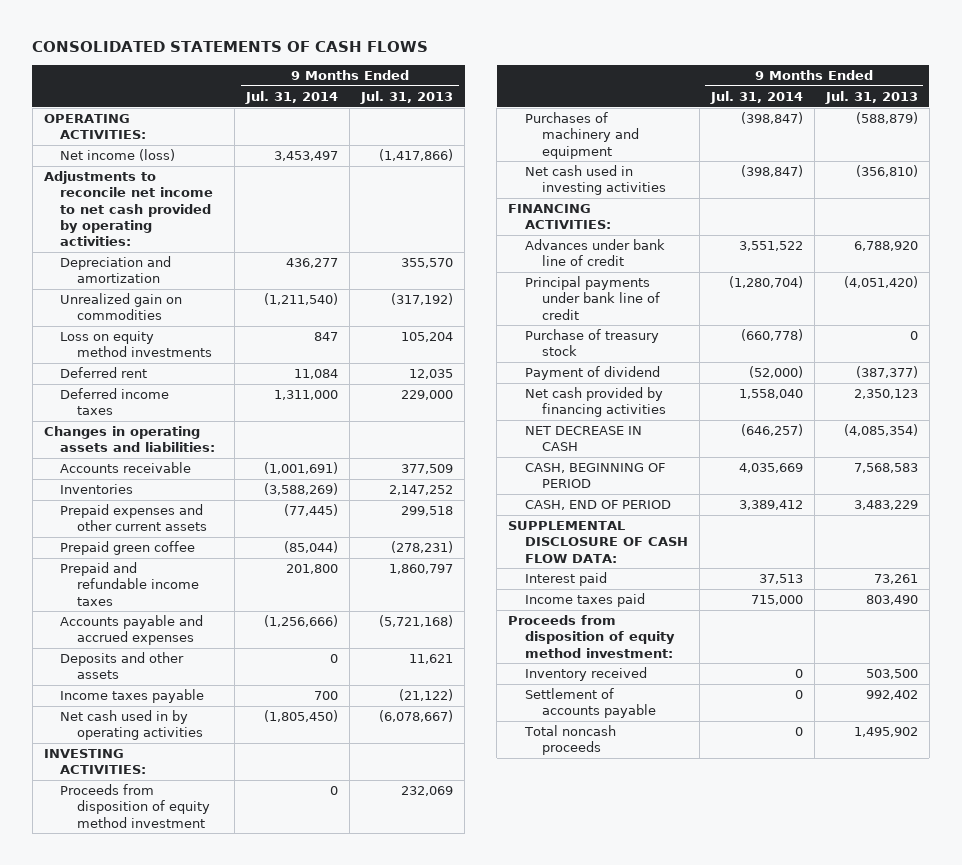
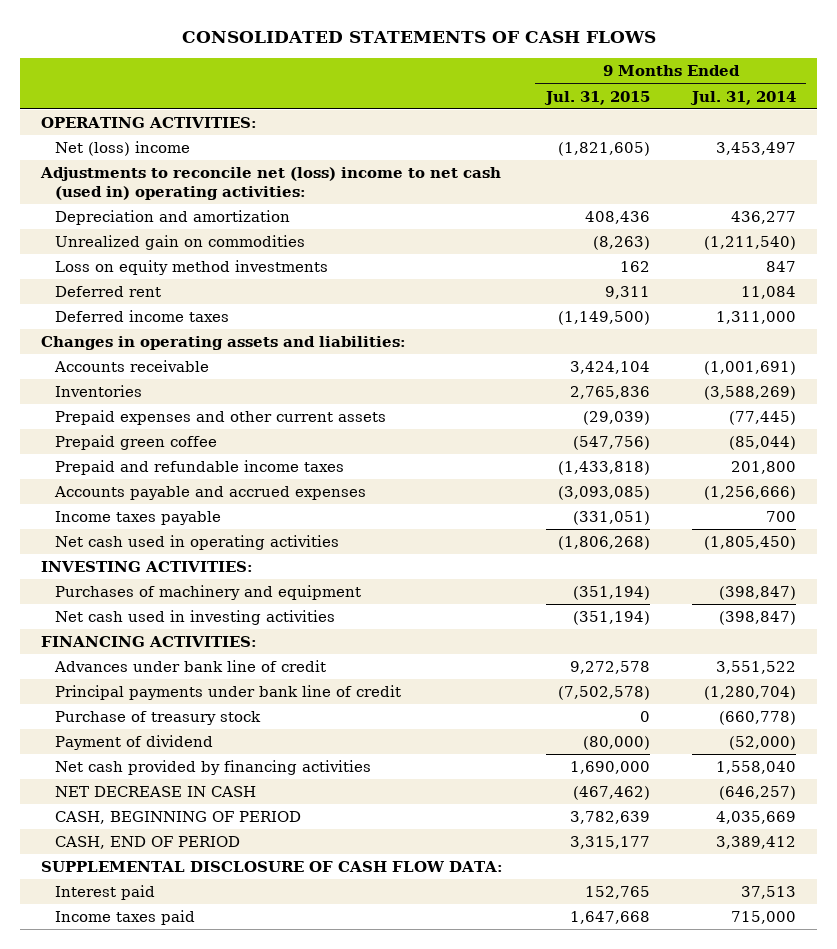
- | 9 Months Ended Jul. 31, 2014 | 9 Months Ended Jul. 31, 2013
+ | 9 Months Ended Jul. 31, 2015 | 9 Months Ended Jul. 31, 2014
- Net income (loss) | 3,453,497 | (1,417,866)
- Adjustments to reconcile net income to net cash provided by operating activities:
+ Net (loss) income | (1,821,605) | 3,453,497
+ Adjustments to reconcile net (loss) income to net cash (used in) operating activities:
- Deposits and other assets | 0 | 11,621
- Net cash used in by operating activities | (1,805,450) | (6,078,667)
+ Net cash used in operating activities | (1,806,268) | (1,805,450)
- Proceeds from disposition of equity method investment | 0 | 232,069
- Proceeds from disposition of equity method investment:
- Inventory received | 0 | 503,500
- Settlement of accounts payable | 0 | 992,402
- Total noncash proceeds | 0 | 1,495,902

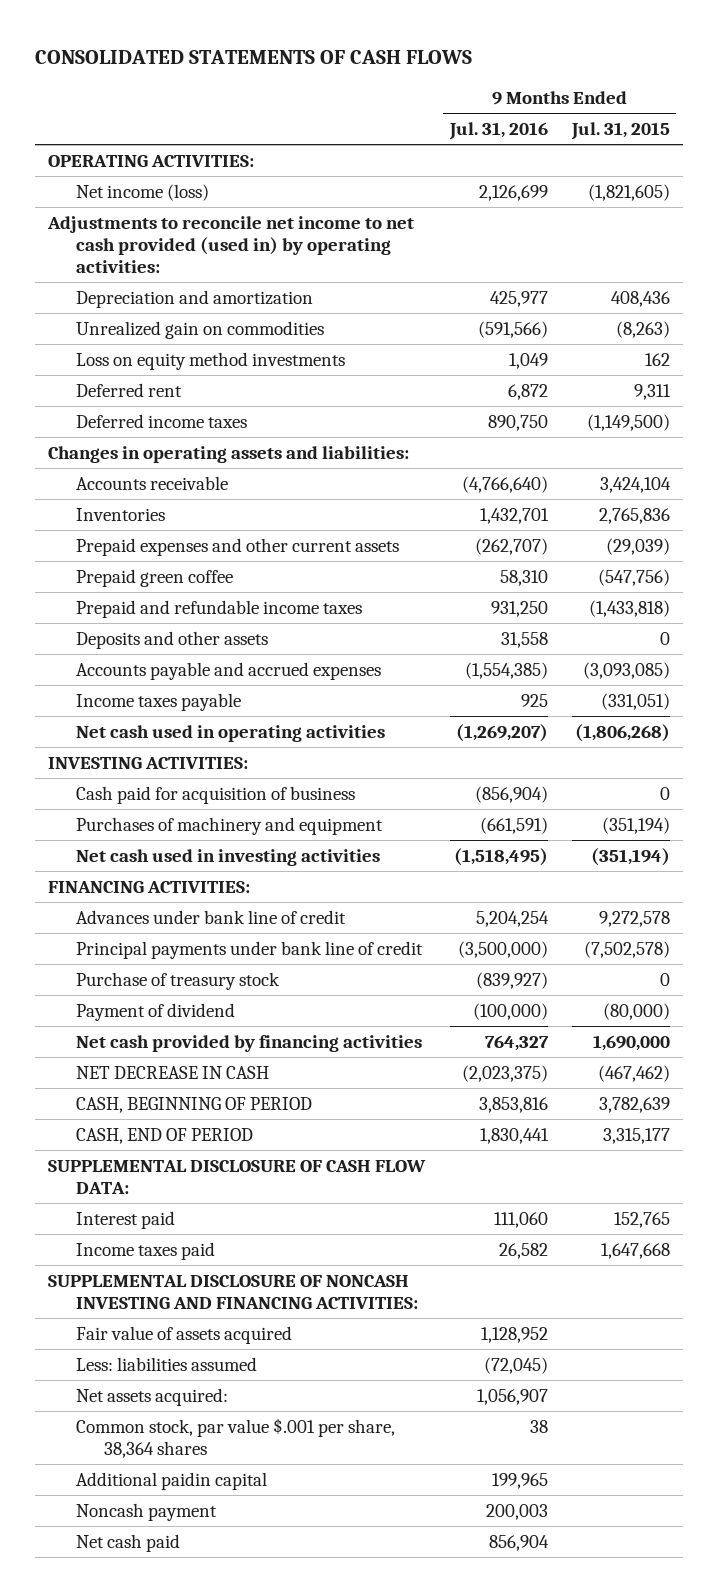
- | 9 Months Ended Jul. 31, 2015 | 9 Months Ended Jul. 31, 2014
+ | 9 Months Ended Jul. 31, 2016 | 9 Months Ended Jul. 31, 2015
- Net (loss) income | (1,821,605) | 3,453,497
- Adjustments to reconcile net (loss) income to net cash (used in) operating activities:
+ Net income (loss) | 2,126,699 | (1,821,605)
+ Adjustments to reconcile net income to net cash provided (used in) by operating activities:
+ Deposits and other assets | 31,558 | 0
+ Cash paid for acquisition of business | (856,904) | 0
+ SUPPLEMENTAL DISCLOSURE OF NONCASH INVESTING AND FINANCING ACTIVITIES:
+ Fair value of assets acquired | 1,128,952 |
+ Less: liabilities assumed | (72,045) |
+ Net assets acquired: | 1,056,907 |
+ Common stock, par value $.001 per share, 38,364 shares | 38 |
+ Additional paidin capital | 199,965 |
+ Noncash payment | 200,003 |
+ Net cash paid | 856,904 |

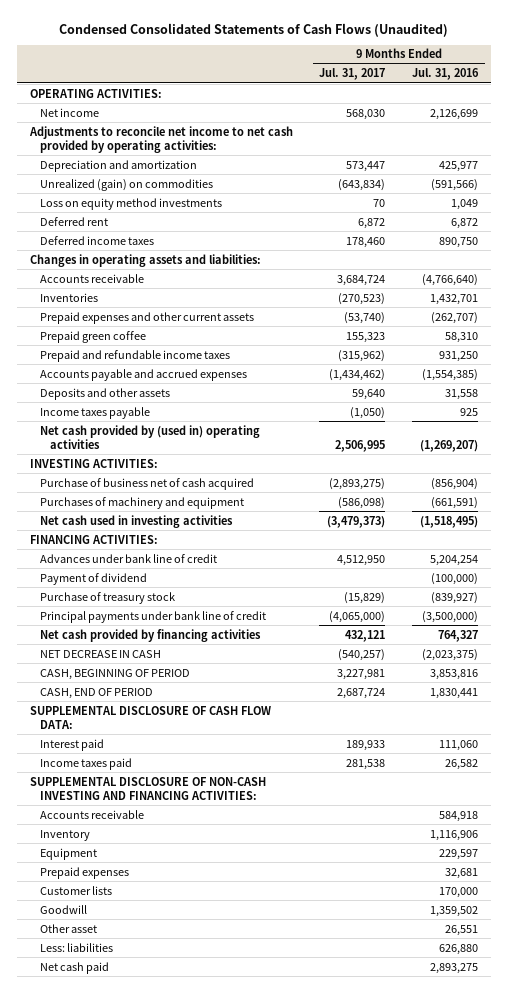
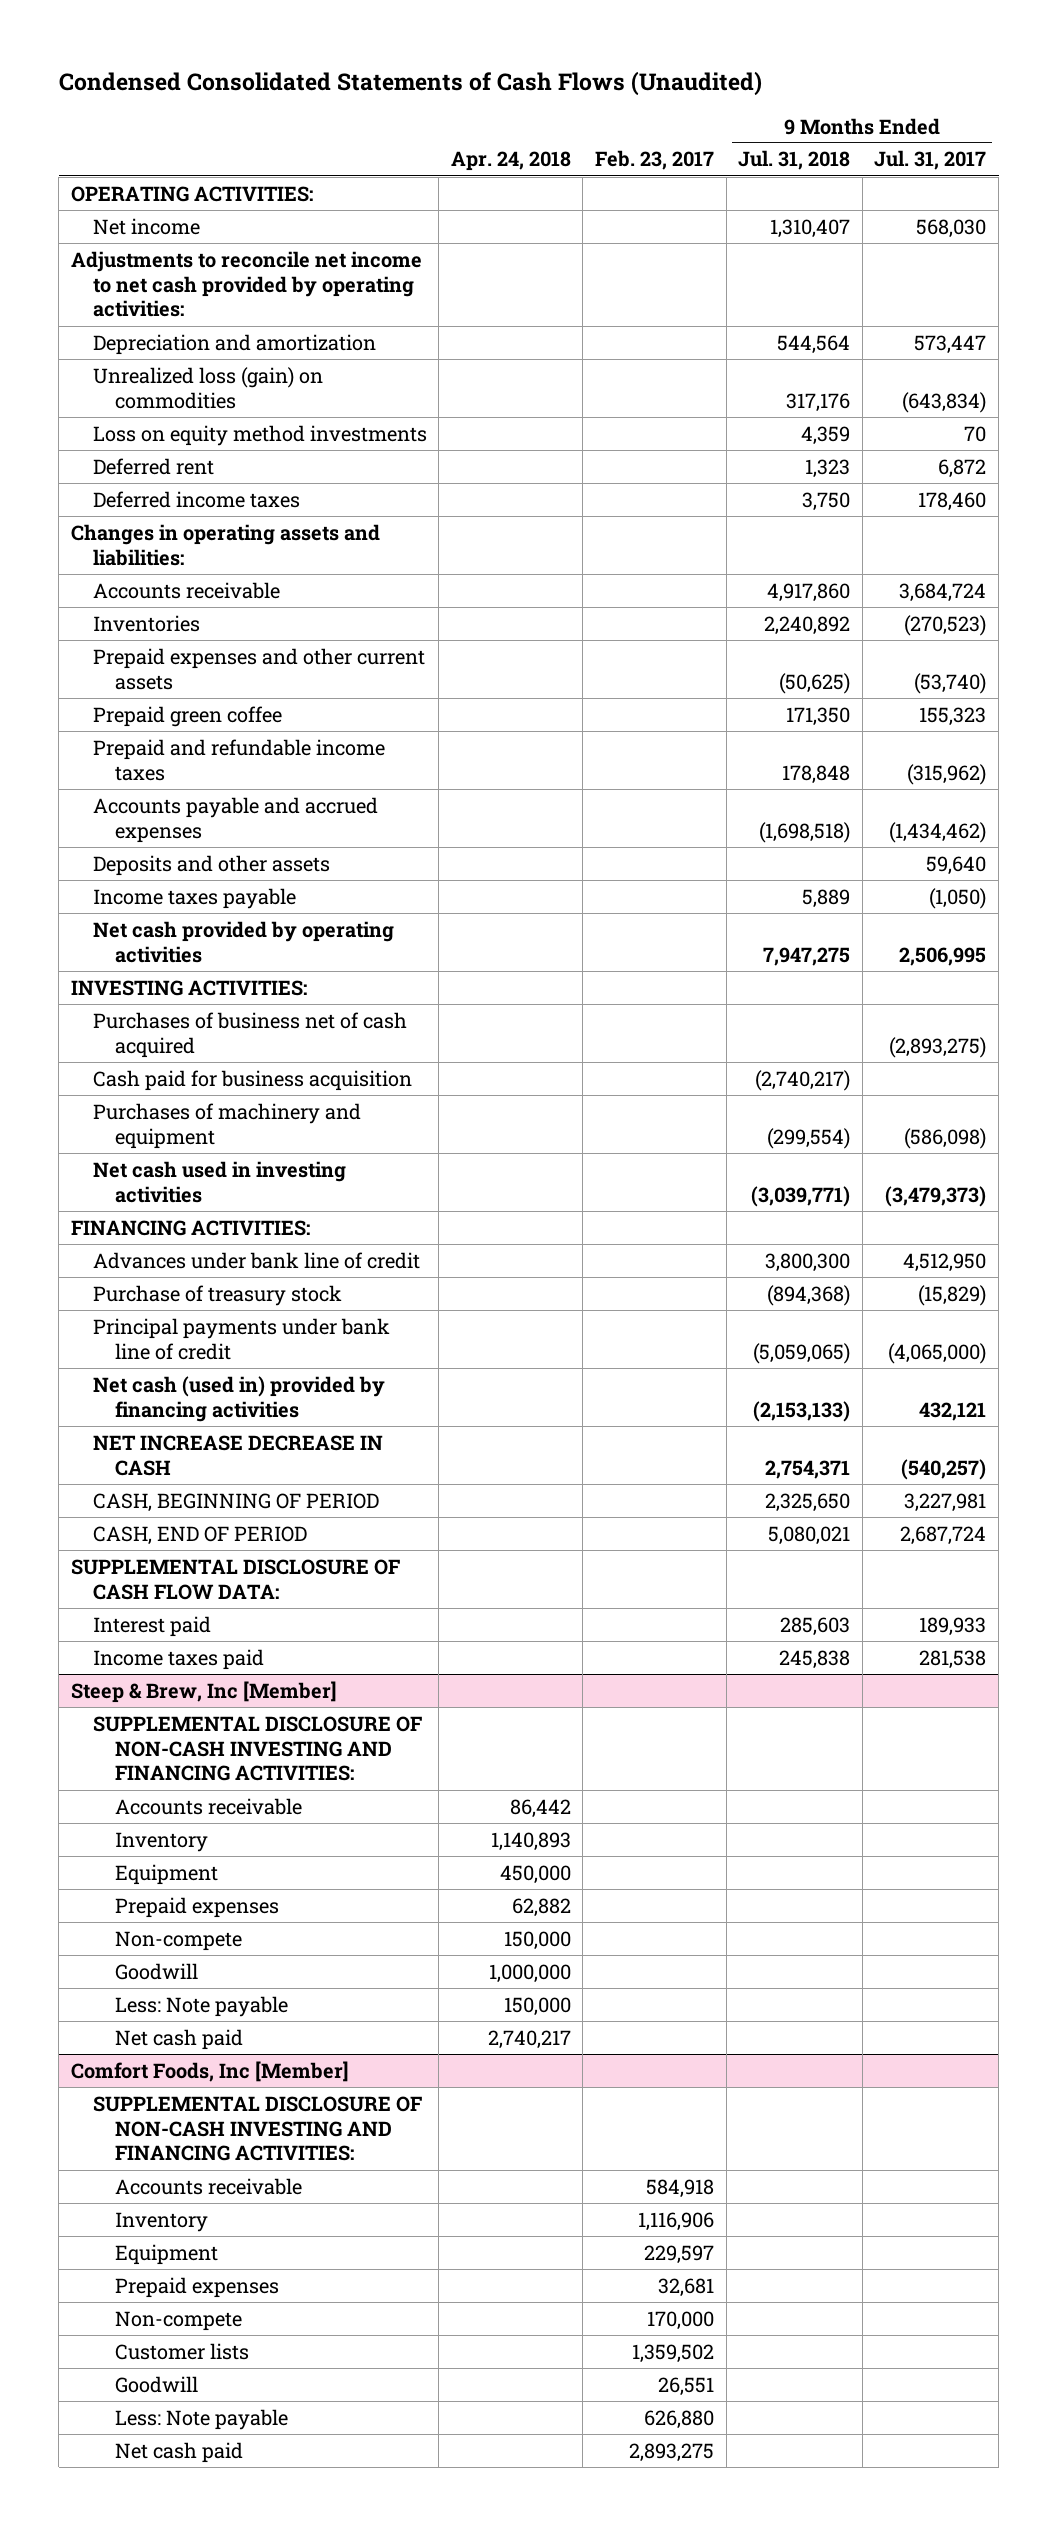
- | 9 Months Ended Jul. 31, 2017 | 9 Months Ended Jul. 31, 2016
+ | Apr. 24, 2018 | Feb. 23, 2017 | 9 Months Ended Jul. 31, 2018 | 9 Months Ended Jul. 31, 2017
- Unrealized (gain) on commodities | (643,834) | (591,566)
+ Unrealized loss (gain) on commodities | | | 317,176 | (643,834)
- Net cash provided by (used in) operating activities | 2,506,995 | (1,269,207)
+ Net cash provided by operating activities | | | 7,947,275 | 2,506,995
- Purchase of business net of cash acquired | (2,893,275) | (856,904)
+ Purchases of business net of cash acquired | | | | (2,893,275)
+ Cash paid for business acquisition | | | (2,740,217) |
- Payment of dividend | | (100,000)
- Net cash provided by financing activities | 432,121 | 764,327
- NET DECREASE IN CASH | (540,257) | (2,023,375)
+ Net cash (used in) provided by financing activities | | | (2,153,133) | 432,121
+ NET INCREASE DECREASE IN CASH | | | 2,754,371 | (540,257)
+ Steep & Brew, Inc [Member]
+ Non-compete | 150,000 | | |
+ Goodwill | 1,000,000 | | |
+ Less: Note payable | 150,000 | | |
+ Net cash paid | 2,740,217 | | |
+ Comfort Foods, Inc [Member]
+ SUPPLEMENTAL DISCLOSURE OF NON-CASH INVESTING AND FINANCING ACTIVITIES:
+ Accounts receivable | | 584,918 | |
+ Inventory | | 1,116,906 | |
+ Equipment | | 229,597 | |
+ Prepaid expenses | | 32,681 | |
+ Non-compete | | 170,000 | |
- Other asset | | 26,551
- Less: liabilities | | 626,880
+ Less: Note payable | | 626,880 | |

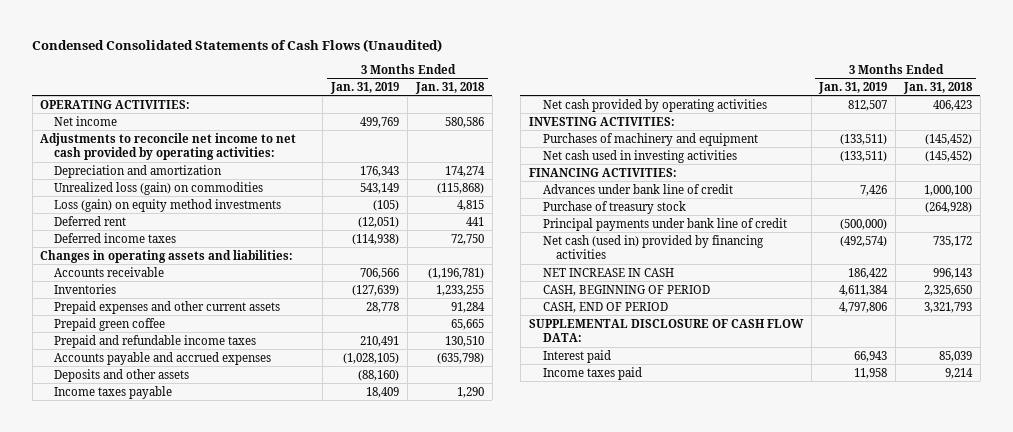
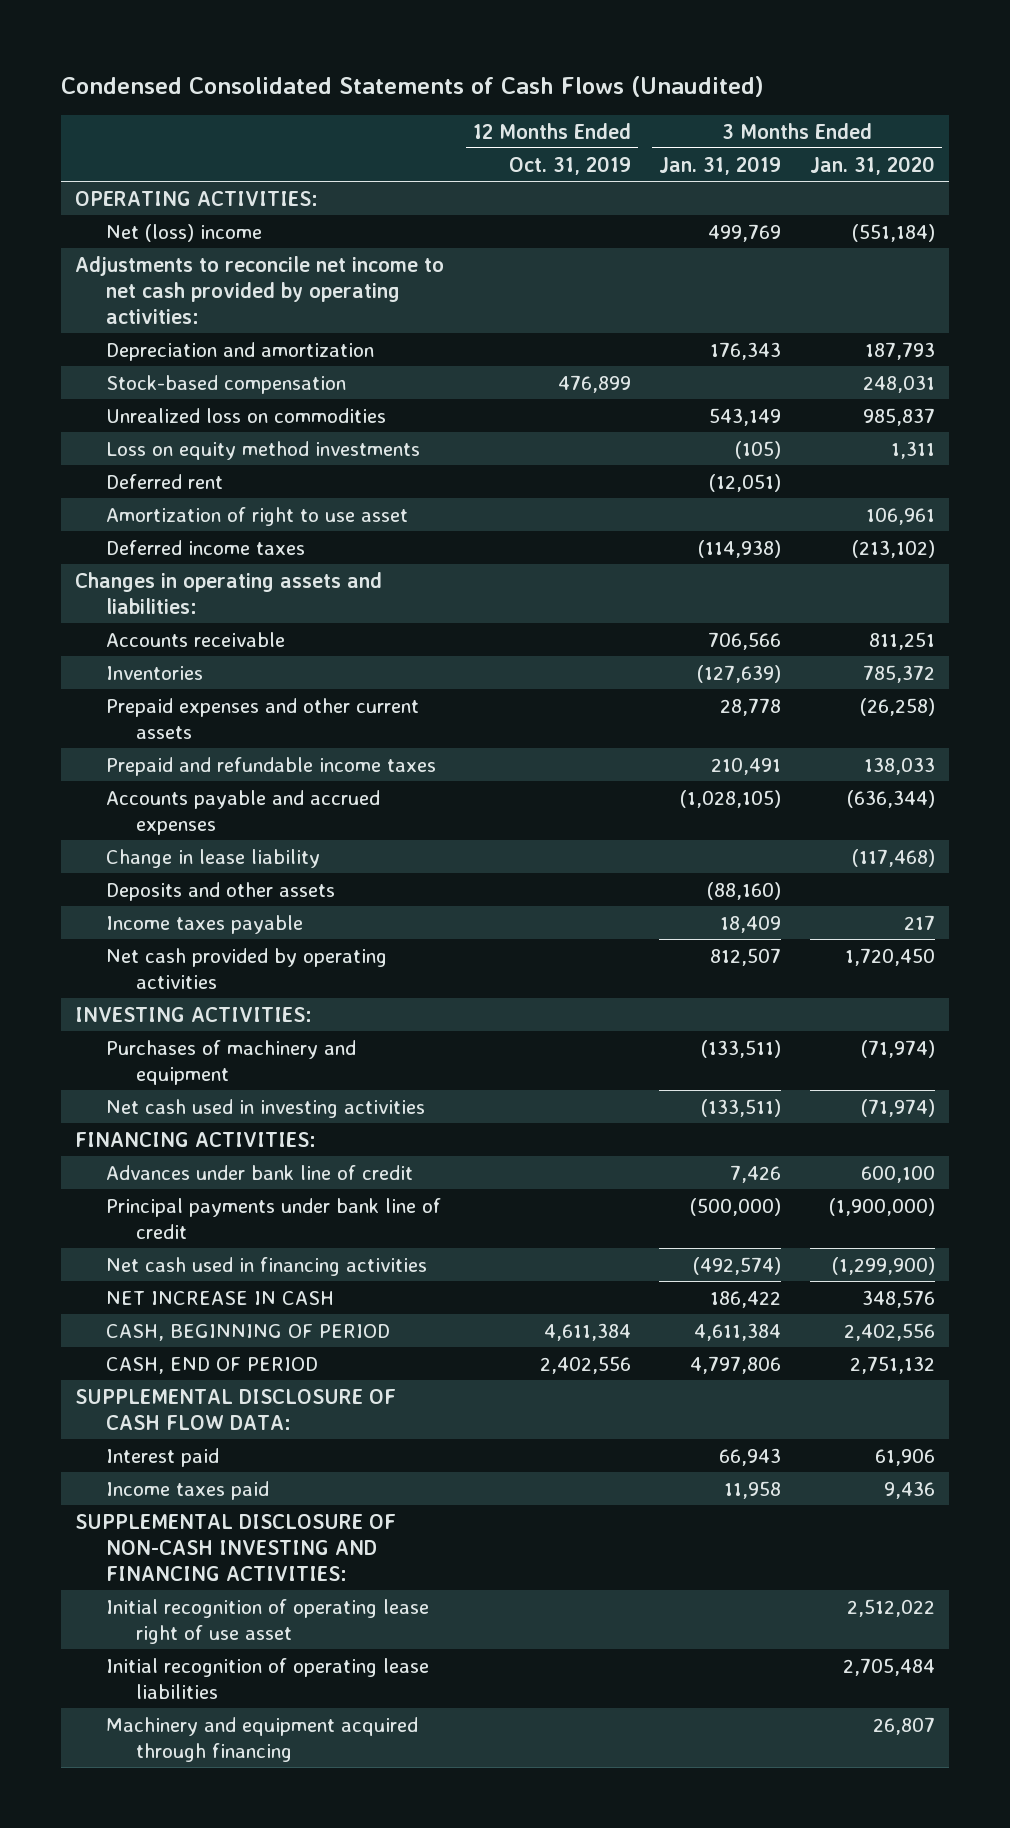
- | 3 Months Ended Jan. 31, 2019 | 3 Months Ended Jan. 31, 2018
+ | 12 Months Ended Oct. 31, 2019 | 3 Months Ended Jan. 31, 2019 | 3 Months Ended Jan. 31, 2020
- Net income | 499,769 | 580,586
+ Net (loss) income | | 499,769 | (551,184)
- Unrealized loss (gain) on commodities | 543,149 | (115,868)
- Loss (gain) on equity method investments | (105) | 4,815
+ Stock-based compensation | 476,899 | | 248,031
+ Unrealized loss on commodities | | 543,149 | 985,837
+ Loss on equity method investments | | (105) | 1,311
+ Amortization of right to use asset | | | 106,961
- Prepaid green coffee | | 65,665
+ Change in lease liability | | | (117,468)
- Purchase of treasury stock | | (264,928)
- Net cash (used in) provided by financing activities | (492,574) | 735,172
+ Net cash used in financing activities | | (492,574) | (1,299,900)
+ SUPPLEMENTAL DISCLOSURE OF NON-CASH INVESTING AND FINANCING ACTIVITIES:
+ Initial recognition of operating lease right of use asset | | | 2,512,022
+ Initial recognition of operating lease liabilities | | | 2,705,484
+ Machinery and equipment acquired through financing | | | 26,807

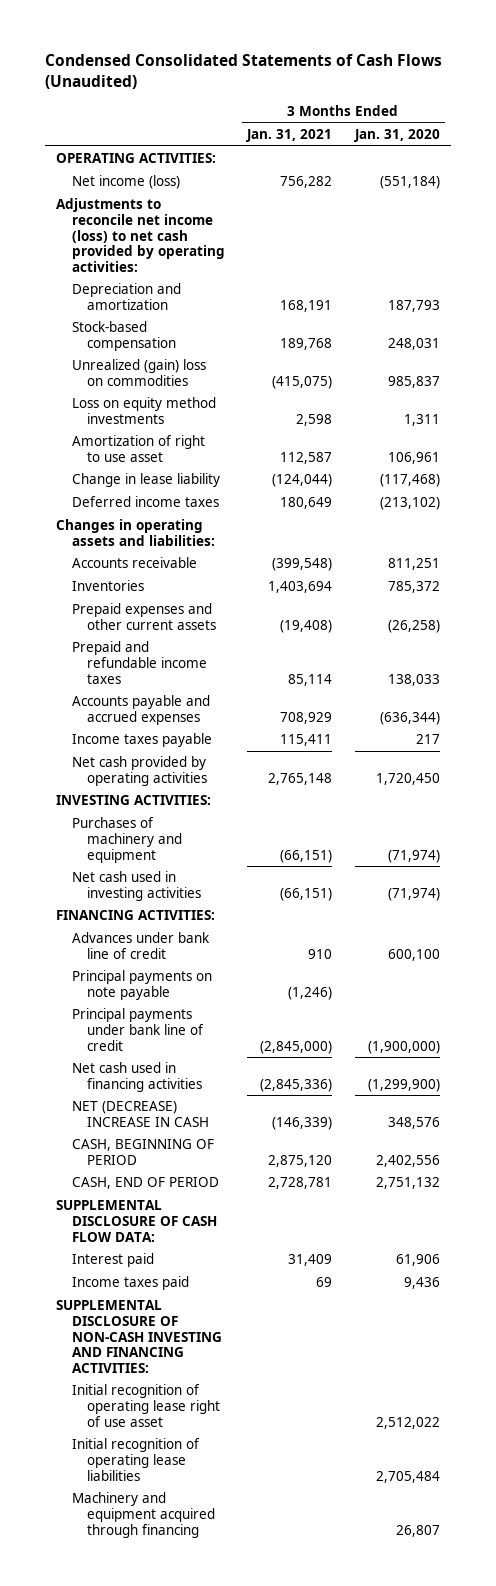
- | 12 Months Ended Oct. 31, 2019 | 3 Months Ended Jan. 31, 2019 | 3 Months Ended Jan. 31, 2020
+ | 3 Months Ended Jan. 31, 2021 | 3 Months Ended Jan. 31, 2020
- Net (loss) income | | 499,769 | (551,184)
- Adjustments to reconcile net income to net cash provided by operating activities:
+ Net income (loss) | 756,282 | (551,184)
+ Adjustments to reconcile net income (loss) to net cash provided by operating activities:
- Unrealized loss on commodities | | 543,149 | 985,837
+ Unrealized (gain) loss on commodities | (415,075) | 985,837
- Deferred rent | | (12,051) |
moved up: Change in lease liability | (124,044) | (117,468)
- Deposits and other assets | | (88,160) |
+ Principal payments on note payable | (1,246) |
- NET INCREASE IN CASH | | 186,422 | 348,576
+ NET (DECREASE) INCREASE IN CASH | (146,339) | 348,576

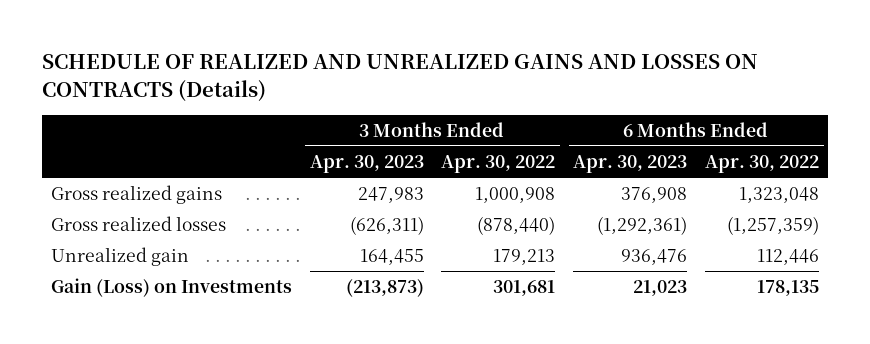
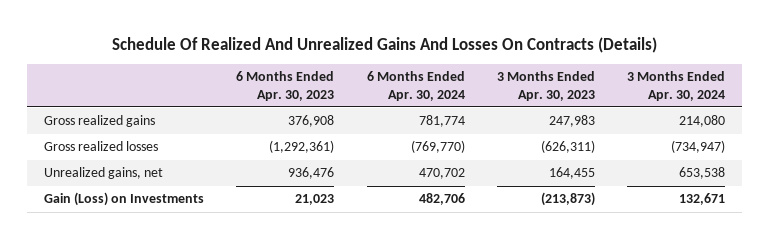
- SCHEDULE OF REALIZED AND UNREALIZED GAINS AND LOSSES ON CONTRACTS (Details)
+ Schedule Of Realized And Unrealized Gains And Losses On Contracts (Details)
- | 3 Months Ended Apr. 30, 2023 | 3 Months Ended Apr. 30, 2022 | 6 Months Ended Apr. 30, 2023 | 6 Months Ended Apr. 30, 2022
+ | 6 Months Ended Apr. 30, 2023 | 6 Months Ended Apr. 30, 2024 | 3 Months Ended Apr. 30, 2023 | 3 Months Ended Apr. 30, 2024
- Unrealized gain | 164,455 | 179,213 | 936,476 | 112,446
+ Unrealized gains, net | 936,476 | 470,702 | 164,455 | 653,538

